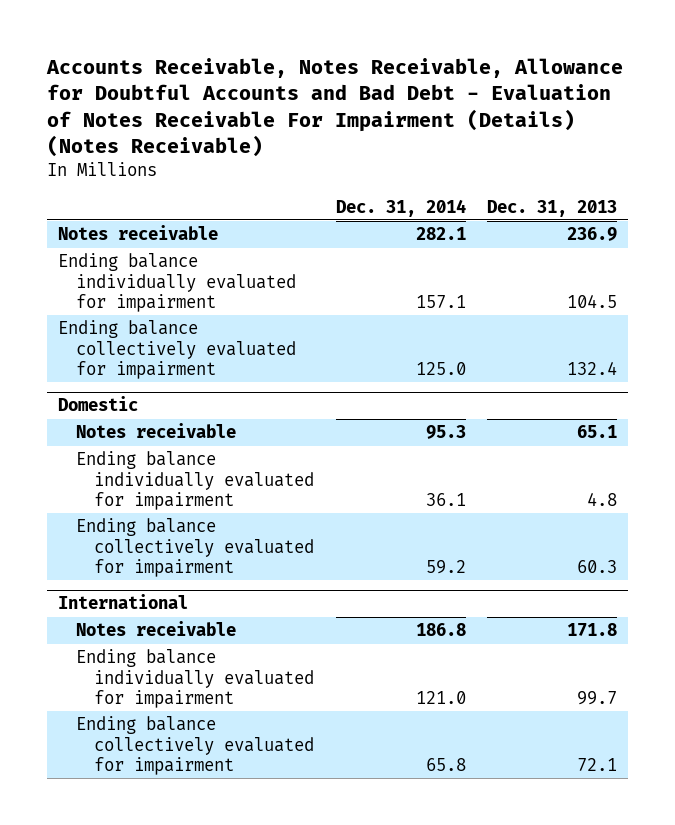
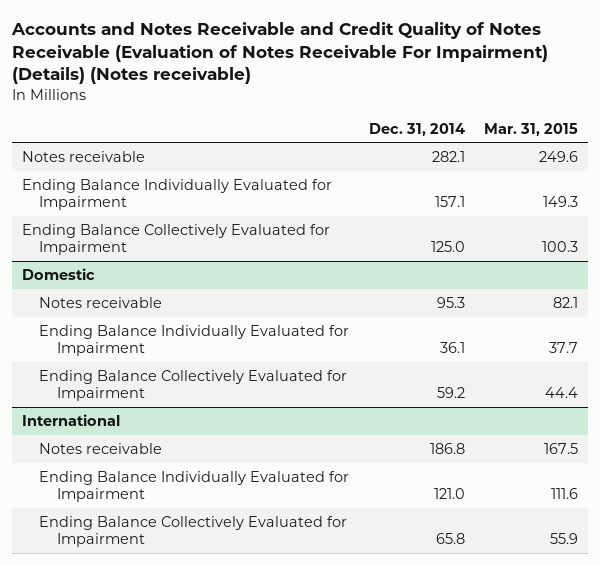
- Accounts Receivable, Notes Receivable, Allowance for Doubtful Accounts and Bad Debt - Evaluation of Notes Receivable For Impairment (Details) (Notes Receivable)
+ Accounts and Notes Receivable and Credit Quality of Notes Receivable (Evaluation of Notes Receivable For Impairment) (Details) (Notes receivable)
- | Dec. 31, 2014 | Dec. 31, 2013
+ | Dec. 31, 2014 | Mar. 31, 2015
- Ending balance individually evaluated for impairment | 157.1 | 104.5
- Ending balance collectively evaluated for impairment | 125.0 | 132.4
+ Ending Balance Individually Evaluated for Impairment | 157.1 | 149.3
+ Ending Balance Collectively Evaluated for Impairment | 125.0 | 100.3
@ Domestic
- Ending balance individually evaluated for impairment | 36.1 | 4.8
- Ending balance collectively evaluated for impairment | 59.2 | 60.3
+ Ending Balance Individually Evaluated for Impairment | 36.1 | 37.7
+ Ending Balance Collectively Evaluated for Impairment | 59.2 | 44.4
@ International
- Ending balance individually evaluated for impairment | 121.0 | 99.7
- Ending balance collectively evaluated for impairment | 65.8 | 72.1
+ Ending Balance Individually Evaluated for Impairment | 121.0 | 111.6
+ Ending Balance Collectively Evaluated for Impairment | 65.8 | 55.9

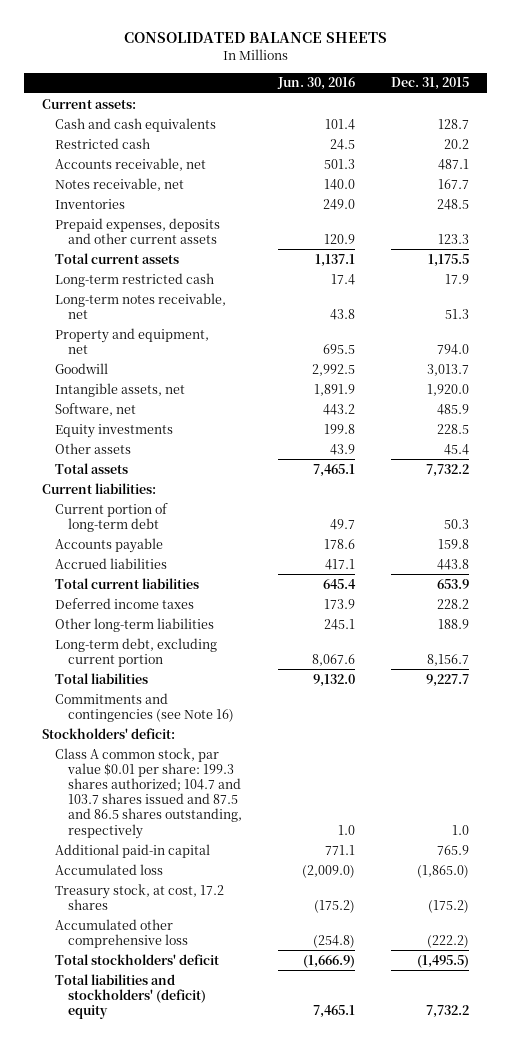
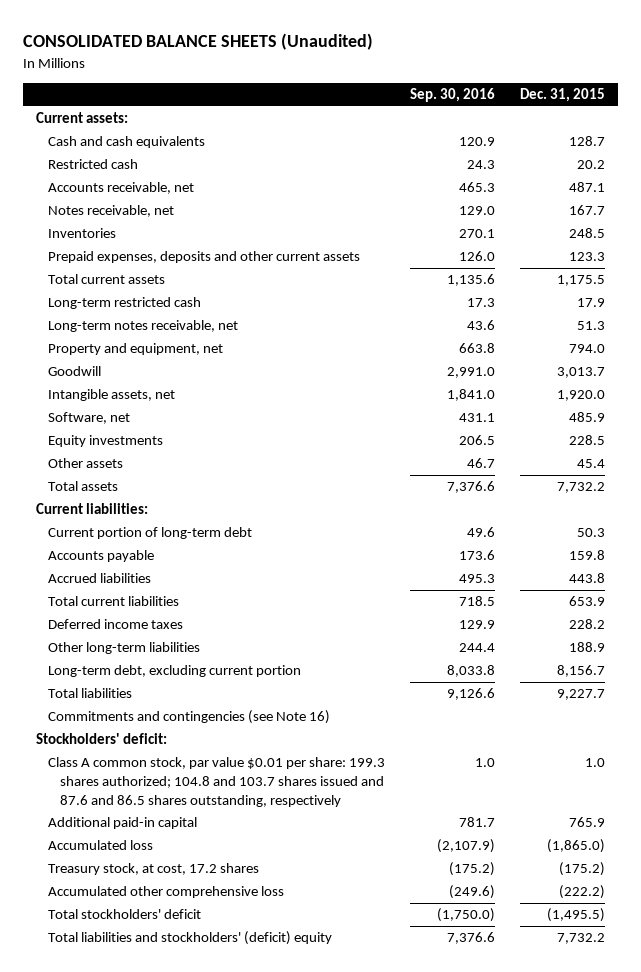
- CONSOLIDATED BALANCE SHEETS
+ CONSOLIDATED BALANCE SHEETS (Unaudited)
- | Jun. 30, 2016 | Dec. 31, 2015
+ | Sep. 30, 2016 | Dec. 31, 2015
- Class A common stock, par value $0.01 per share: 199.3 shares authorized; 104.7 and 103.7 shares issued and 87.5 and 86.5 shares outstanding, respectively | 1.0 | 1.0
+ Class A common stock, par value $0.01 per share: 199.3 shares authorized; 104.8 and 103.7 shares issued and 87.6 and 86.5 shares outstanding, respectively | 1.0 | 1.0

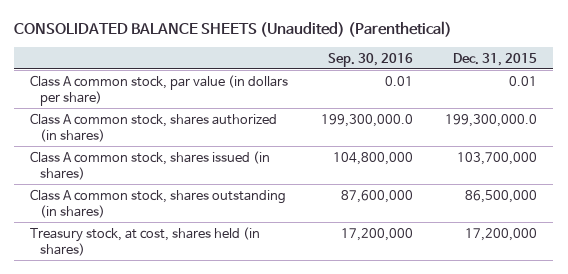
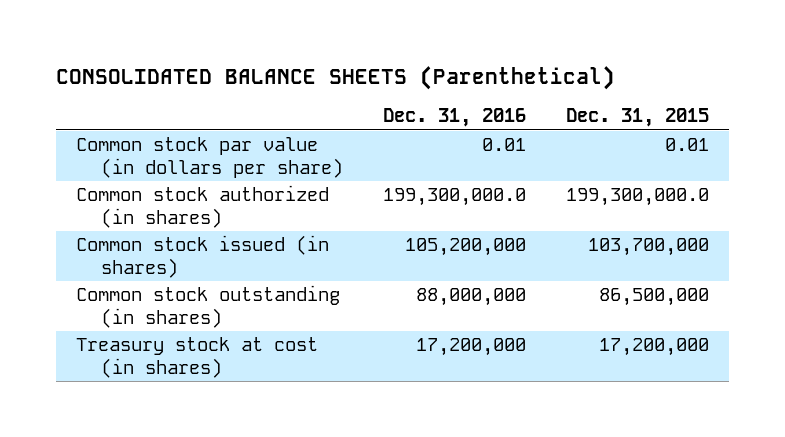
- CONSOLIDATED BALANCE SHEETS (Unaudited) (Parenthetical)
+ CONSOLIDATED BALANCE SHEETS (Parenthetical)
- | Sep. 30, 2016 | Dec. 31, 2015
+ | Dec. 31, 2016 | Dec. 31, 2015
- Class A common stock, par value (in dollars per share) | 0.01 | 0.01
- Class A common stock, shares authorized (in shares) | 199,300,000.0 | 199,300,000.0
- Class A common stock, shares issued (in shares) | 104,800,000 | 103,700,000
- Class A common stock, shares outstanding (in shares) | 87,600,000 | 86,500,000
- Treasury stock, at cost, shares held (in shares) | 17,200,000 | 17,200,000
+ Common stock par value (in dollars per share) | 0.01 | 0.01
+ Common stock authorized (in shares) | 199,300,000.0 | 199,300,000.0
+ Common stock issued (in shares) | 105,200,000 | 103,700,000
+ Common stock outstanding (in shares) | 88,000,000 | 86,500,000
+ Treasury stock at cost (in shares) | 17,200,000 | 17,200,000

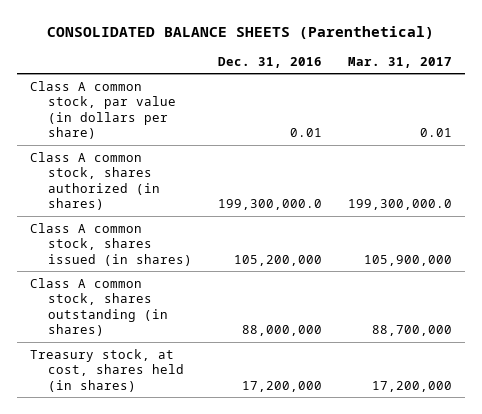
- | Dec. 31, 2016 | Dec. 31, 2015
+ | Dec. 31, 2016 | Mar. 31, 2017
- Common stock par value (in dollars per share) | 0.01 | 0.01
- Common stock authorized (in shares) | 199,300,000.0 | 199,300,000.0
- Common stock issued (in shares) | 105,200,000 | 103,700,000
- Common stock outstanding (in shares) | 88,000,000 | 86,500,000
- Treasury stock at cost (in shares) | 17,200,000 | 17,200,000
+ Class A common stock, par value (in dollars per share) | 0.01 | 0.01
+ Class A common stock, shares authorized (in shares) | 199,300,000.0 | 199,300,000.0
+ Class A common stock, shares issued (in shares) | 105,200,000 | 105,900,000
+ Class A common stock, shares outstanding (in shares) | 88,000,000 | 88,700,000
+ Treasury stock, at cost, shares held (in shares) | 17,200,000 | 17,200,000

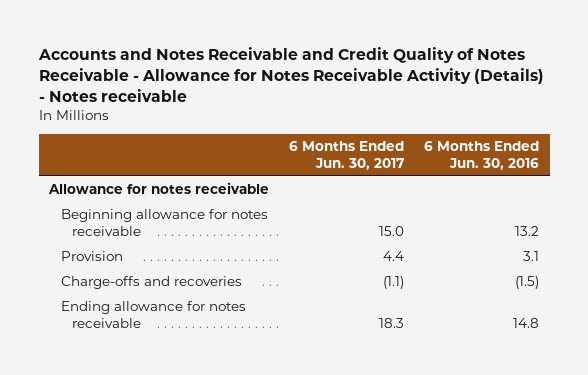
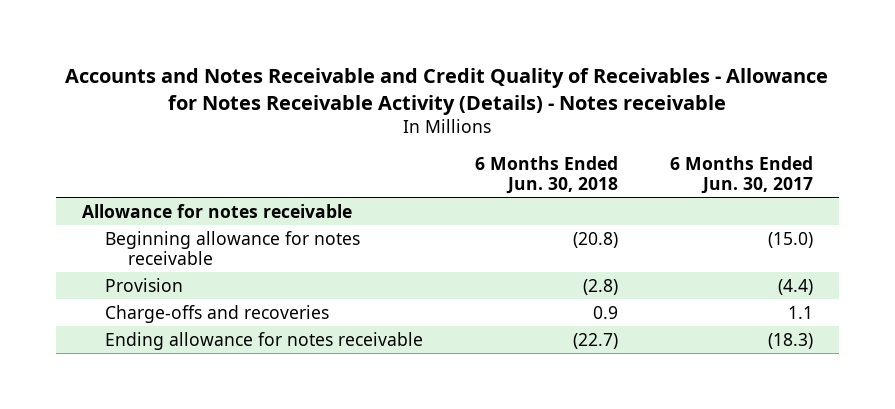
- Accounts and Notes Receivable and Credit Quality of Notes Receivable - Allowance for Notes Receivable Activity (Details) - Notes receivable
+ Accounts and Notes Receivable and Credit Quality of Receivables - Allowance for Notes Receivable Activity (Details) - Notes receivable
- | 6 Months Ended Jun. 30, 2017 | 6 Months Ended Jun. 30, 2016
+ | 6 Months Ended Jun. 30, 2018 | 6 Months Ended Jun. 30, 2017
- Beginning allowance for notes receivable | 15.0 | 13.2
- Provision | 4.4 | 3.1
- Charge-offs and recoveries | (1.1) | (1.5)
- Ending allowance for notes receivable | 18.3 | 14.8
+ Beginning allowance for notes receivable | (20.8) | (15.0)
+ Provision | (2.8) | (4.4)
+ Charge-offs and recoveries | 0.9 | 1.1
+ Ending allowance for notes receivable | (22.7) | (18.3)

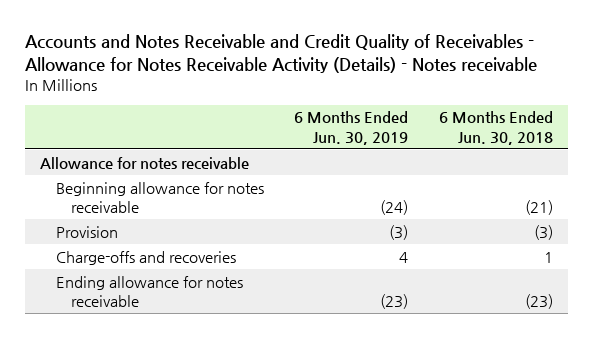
- | 6 Months Ended Jun. 30, 2018 | 6 Months Ended Jun. 30, 2017
+ | 6 Months Ended Jun. 30, 2019 | 6 Months Ended Jun. 30, 2018
- Beginning allowance for notes receivable | (20.8) | (15.0)
- Provision | (2.8) | (4.4)
- Charge-offs and recoveries | 0.9 | 1.1
- Ending allowance for notes receivable | (22.7) | (18.3)
+ Beginning allowance for notes receivable | (24) | (21)
+ Provision | (3) | (3)
+ Charge-offs and recoveries | 4 | 1
+ Ending allowance for notes receivable | (23) | (23)

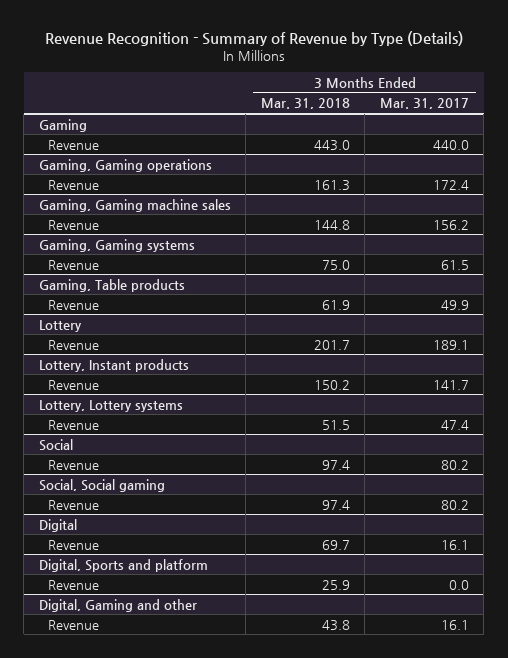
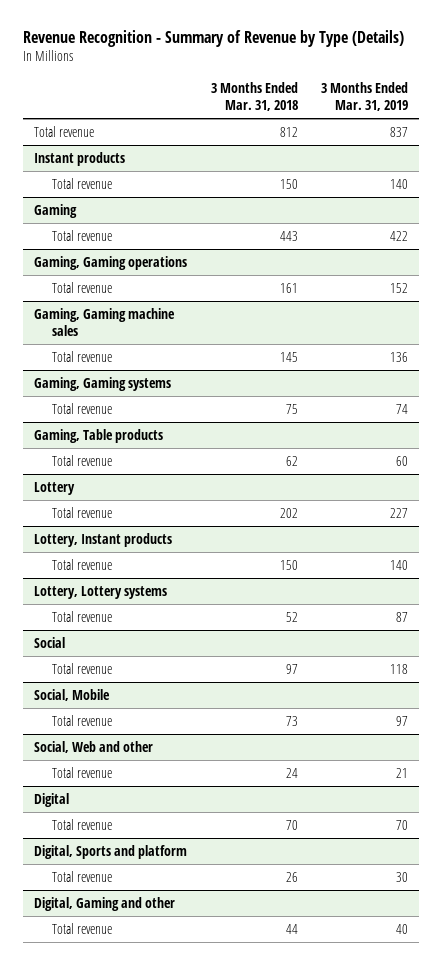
- | 3 Months Ended Mar. 31, 2018 | 3 Months Ended Mar. 31, 2017
+ | 3 Months Ended Mar. 31, 2018 | 3 Months Ended Mar. 31, 2019
+ Total revenue | 812 | 837
+ Instant products
+ Total revenue | 150 | 140
@ Gaming
- Revenue | 443.0 | 440.0
+ Total revenue | 443 | 422
@ Gaming, Gaming operations
- Revenue | 161.3 | 172.4
+ Total revenue | 161 | 152
@ Gaming, Gaming machine sales
- Revenue | 144.8 | 156.2
+ Total revenue | 145 | 136
@ Gaming, Gaming systems
- Revenue | 75.0 | 61.5
+ Total revenue | 75 | 74
@ Gaming, Table products
- Revenue | 61.9 | 49.9
+ Total revenue | 62 | 60
@ Lottery
- Revenue | 201.7 | 189.1
+ Total revenue | 202 | 227
@ Lottery, Instant products
- Revenue | 150.2 | 141.7
+ Total revenue | 150 | 140
@ Lottery, Lottery systems
- Revenue | 51.5 | 47.4
+ Total revenue | 52 | 87
@ Social
- Revenue | 97.4 | 80.2
- Social, Social gaming
- Revenue | 97.4 | 80.2
@ Social
+ Total revenue | 97 | 118
+ Social, Mobile
+ Total revenue | 73 | 97
+ Social, Web and other
+ Total revenue | 24 | 21
@ Digital
- Revenue | 69.7 | 16.1
+ Total revenue | 70 | 70
@ Digital, Sports and platform
- Revenue | 25.9 | 0.0
+ Total revenue | 26 | 30
@ Digital, Gaming and other
- Revenue | 43.8 | 16.1
+ Total revenue | 44 | 40

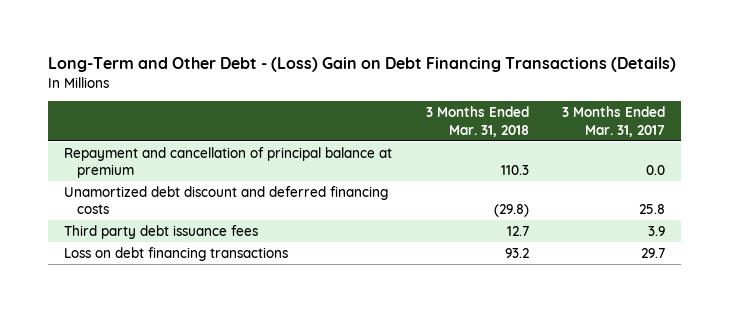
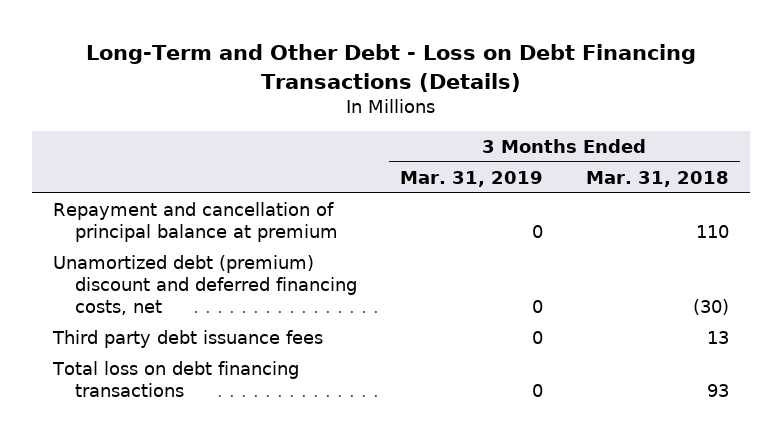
- Long-Term and Other Debt - (Loss) Gain on Debt Financing Transactions (Details)
+ Long-Term and Other Debt - Loss on Debt Financing Transactions (Details)
- | 3 Months Ended Mar. 31, 2018 | 3 Months Ended Mar. 31, 2017
+ | 3 Months Ended Mar. 31, 2019 | 3 Months Ended Mar. 31, 2018
- Repayment and cancellation of principal balance at premium | 110.3 | 0.0
- Unamortized debt discount and deferred financing costs | (29.8) | 25.8
- Third party debt issuance fees | 12.7 | 3.9
- Loss on debt financing transactions | 93.2 | 29.7
+ Repayment and cancellation of principal balance at premium | 0 | 110
+ Unamortized debt (premium) discount and deferred financing costs, net | 0 | (30)
+ Third party debt issuance fees | 0 | 13
+ Total loss on debt financing transactions | 0 | 93

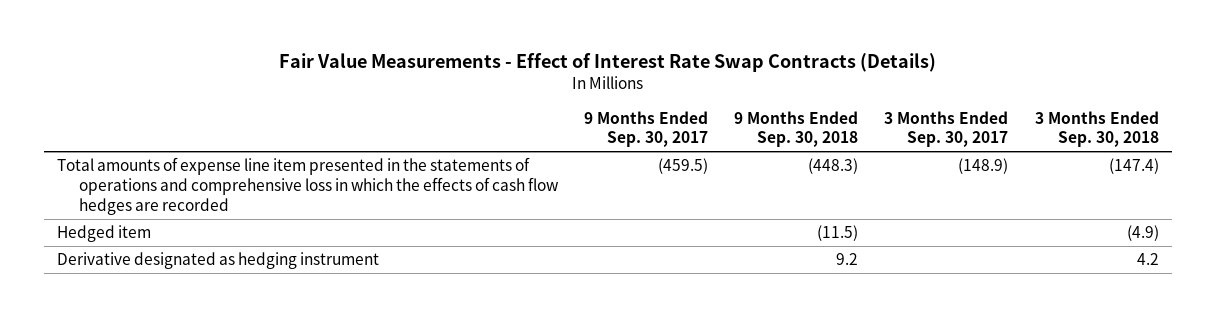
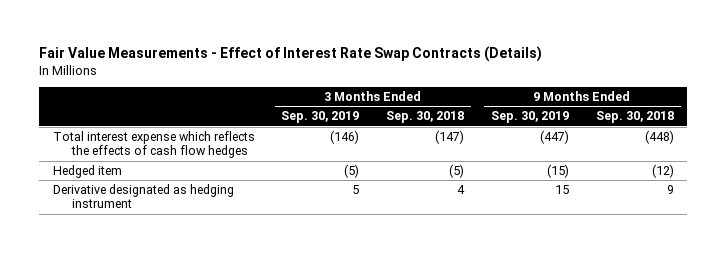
- | 9 Months Ended Sep. 30, 2017 | 9 Months Ended Sep. 30, 2018 | 3 Months Ended Sep. 30, 2017 | 3 Months Ended Sep. 30, 2018
+ | 3 Months Ended Sep. 30, 2019 | 3 Months Ended Sep. 30, 2018 | 9 Months Ended Sep. 30, 2019 | 9 Months Ended Sep. 30, 2018
- Total amounts of expense line item presented in the statements of operations and comprehensive loss in which the effects of cash flow hedges are recorded | (459.5) | (448.3) | (148.9) | (147.4)
- Hedged item | | (11.5) | | (4.9)
- Derivative designated as hedging instrument | | 9.2 | | 4.2
+ Total interest expense which reflects the effects of cash flow hedges | (146) | (147) | (447) | (448)
+ Hedged item | (5) | (5) | (15) | (12)
+ Derivative designated as hedging instrument | 5 | 4 | 15 | 9

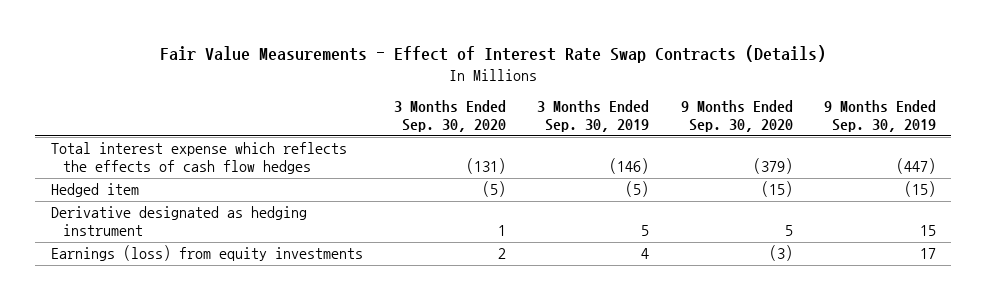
- | 3 Months Ended Sep. 30, 2019 | 3 Months Ended Sep. 30, 2018 | 9 Months Ended Sep. 30, 2019 | 9 Months Ended Sep. 30, 2018
+ | 3 Months Ended Sep. 30, 2020 | 3 Months Ended Sep. 30, 2019 | 9 Months Ended Sep. 30, 2020 | 9 Months Ended Sep. 30, 2019
+ Earnings (loss) from equity investments | 2 | 4 | (3) | 17

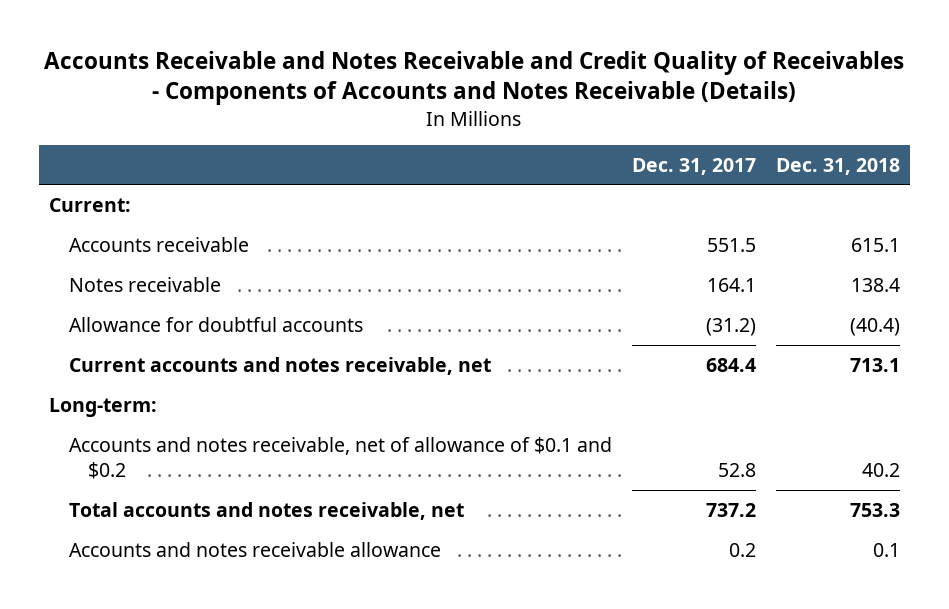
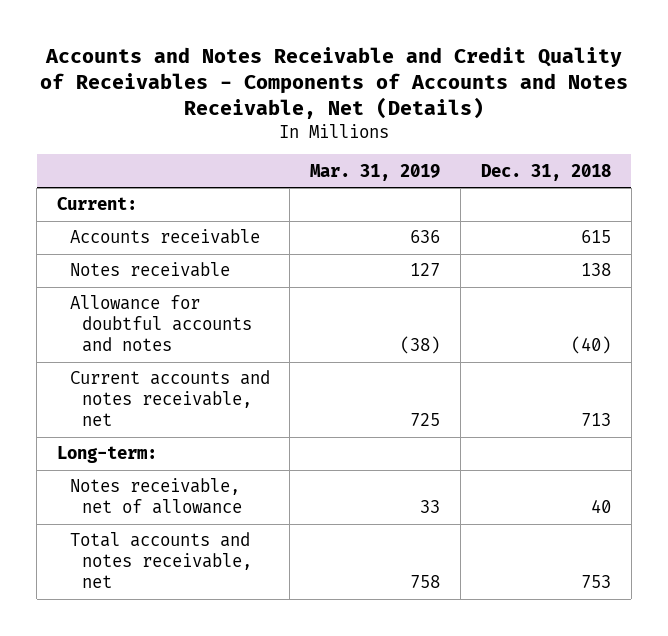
- Accounts Receivable and Notes Receivable and Credit Quality of Receivables - Components of Accounts and Notes Receivable (Details)
+ Accounts and Notes Receivable and Credit Quality of Receivables - Components of Accounts and Notes Receivable, Net (Details)
- | Dec. 31, 2017 | Dec. 31, 2018
+ | Mar. 31, 2019 | Dec. 31, 2018
- Accounts receivable | 551.5 | 615.1
- Notes receivable | 164.1 | 138.4
- Allowance for doubtful accounts | (31.2) | (40.4)
- Current accounts and notes receivable, net | 684.4 | 713.1
+ Accounts receivable | 636 | 615
+ Notes receivable | 127 | 138
+ Allowance for doubtful accounts and notes | (38) | (40)
+ Current accounts and notes receivable, net | 725 | 713
- Accounts and notes receivable, net of allowance of $0.1 and $0.2 | 52.8 | 40.2
- Total accounts and notes receivable, net | 737.2 | 753.3
- Accounts and notes receivable allowance | 0.2 | 0.1
+ Notes receivable, net of allowance | 33 | 40
+ Total accounts and notes receivable, net | 758 | 753

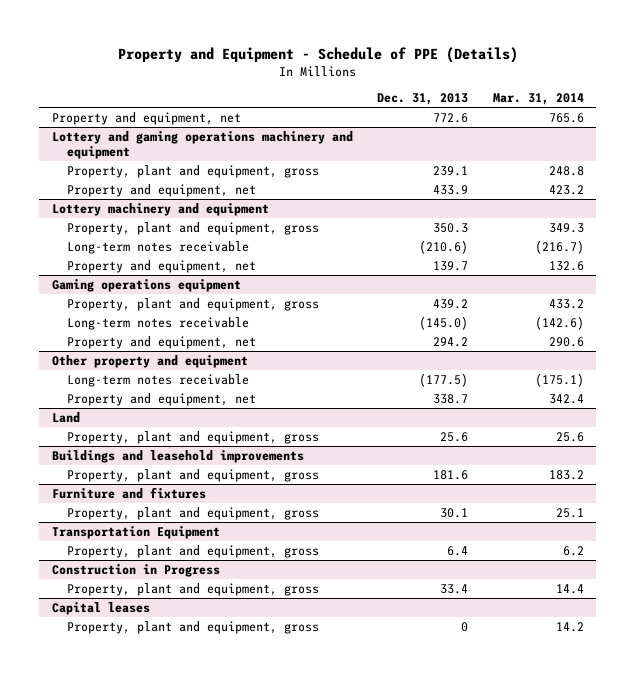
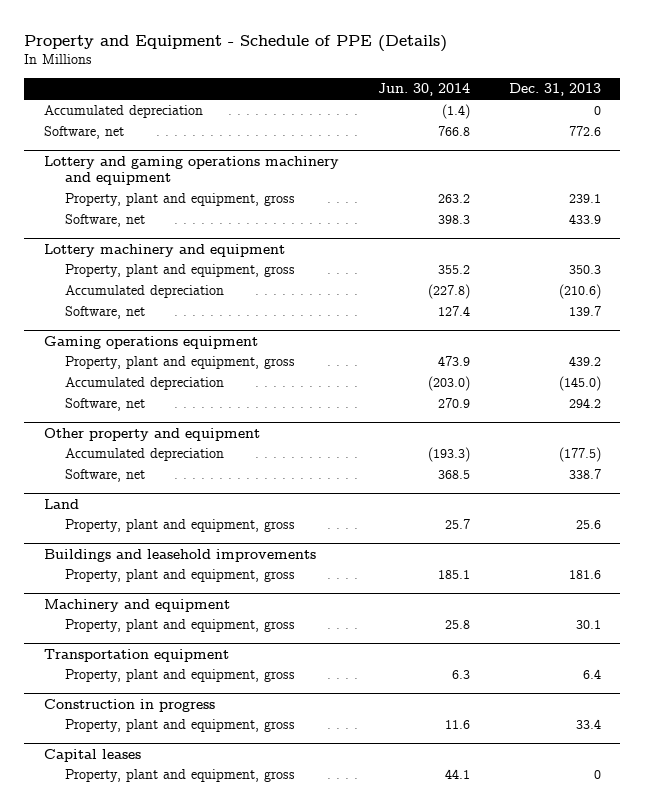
- | Dec. 31, 2013 | Mar. 31, 2014
+ | Jun. 30, 2014 | Dec. 31, 2013
- Property and equipment, net | 772.6 | 765.6
+ Accumulated depreciation | (1.4) | 0
+ Software, net | 766.8 | 772.6
@ Lottery and gaming operations machinery and equipment
- Property and equipment, net | 433.9 | 423.2
+ Software, net | 398.3 | 433.9
@ Lottery machinery and equipment
- Long-term notes receivable | (210.6) | (216.7)
- Property and equipment, net | 139.7 | 132.6
+ Accumulated depreciation | (227.8) | (210.6)
+ Software, net | 127.4 | 139.7
@ Gaming operations equipment
- Long-term notes receivable | (145.0) | (142.6)
- Property and equipment, net | 294.2 | 290.6
+ Accumulated depreciation | (203.0) | (145.0)
+ Software, net | 270.9 | 294.2
@ Other property and equipment
- Long-term notes receivable | (177.5) | (175.1)
- Property and equipment, net | 338.7 | 342.4
+ Accumulated depreciation | (193.3) | (177.5)
+ Software, net | 368.5 | 338.7
- Furniture and fixtures
+ Machinery and equipment
- Transportation Equipment
+ Transportation equipment
- Construction in Progress
+ Construction in progress

